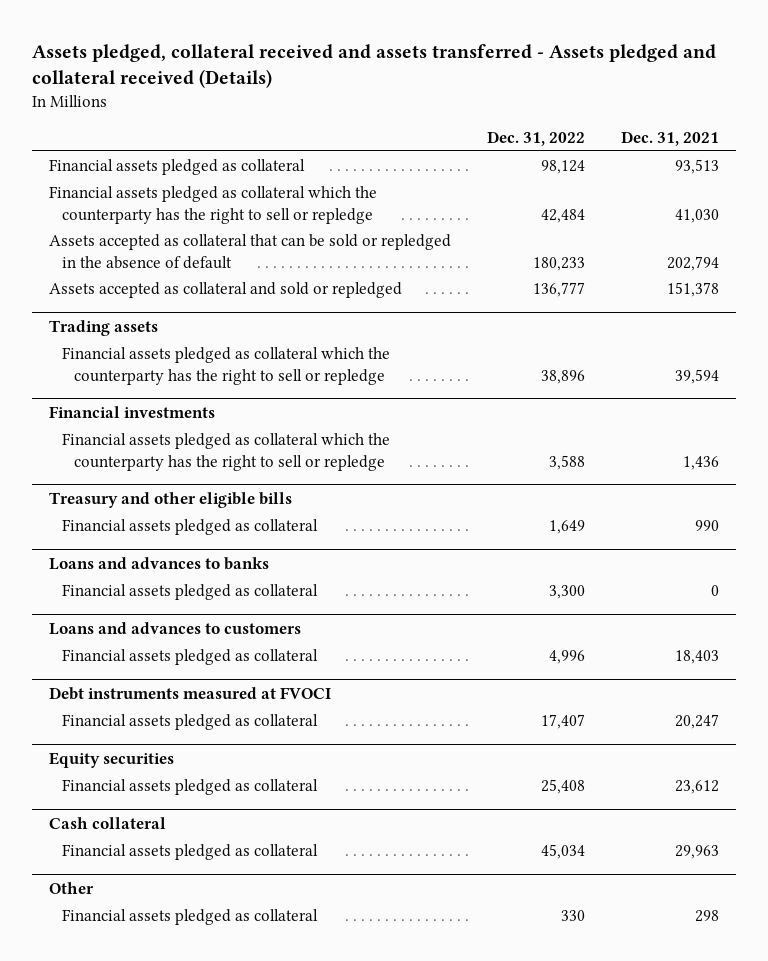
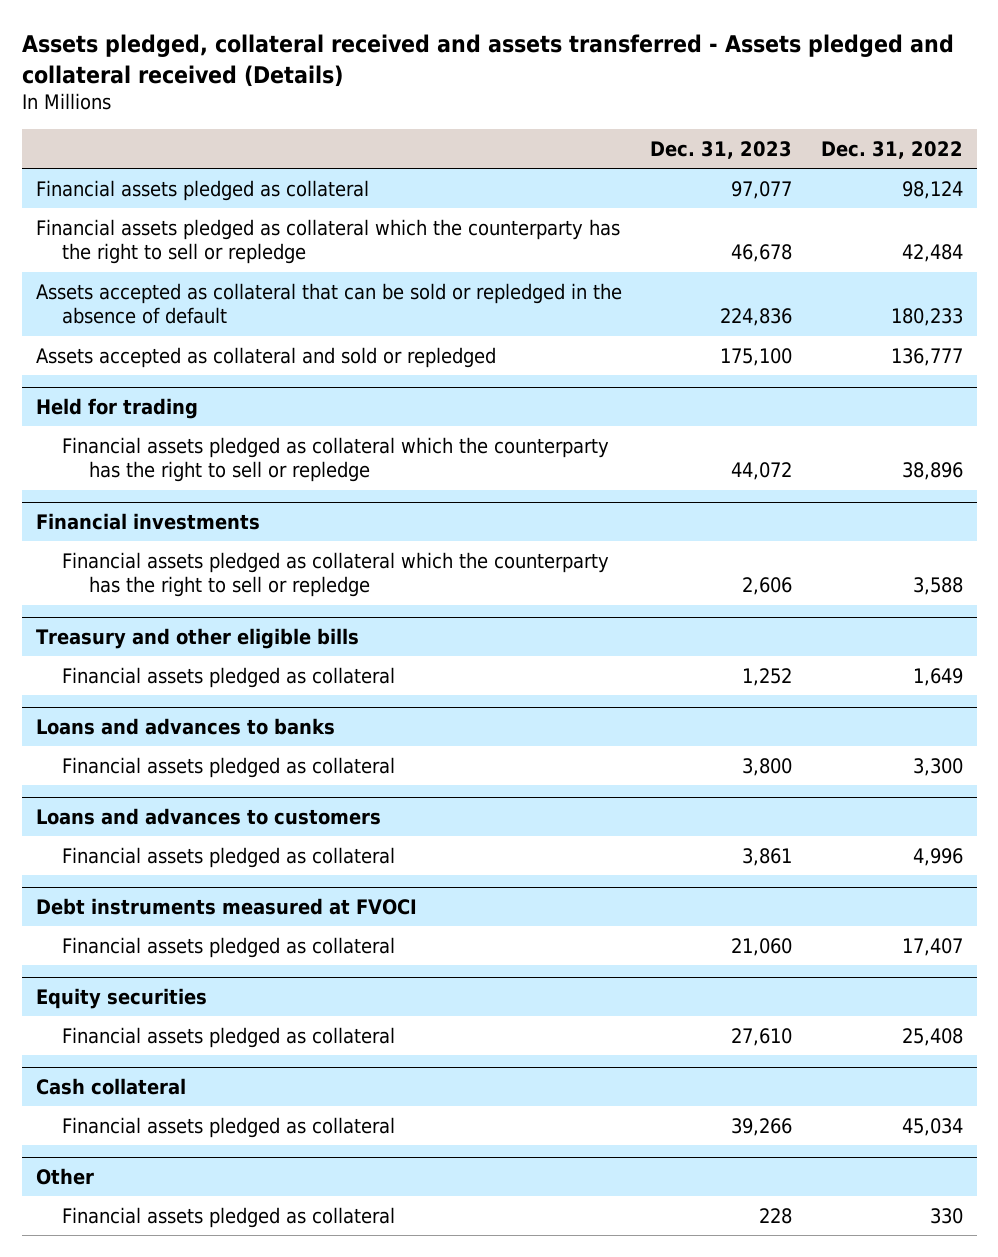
- | Dec. 31, 2022 | Dec. 31, 2021
+ | Dec. 31, 2023 | Dec. 31, 2022
- Trading assets
+ Held for trading

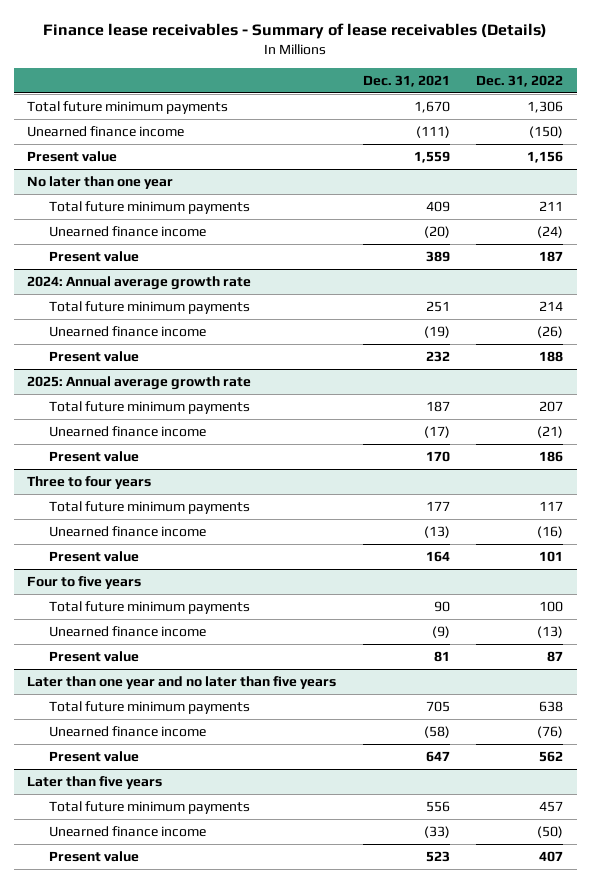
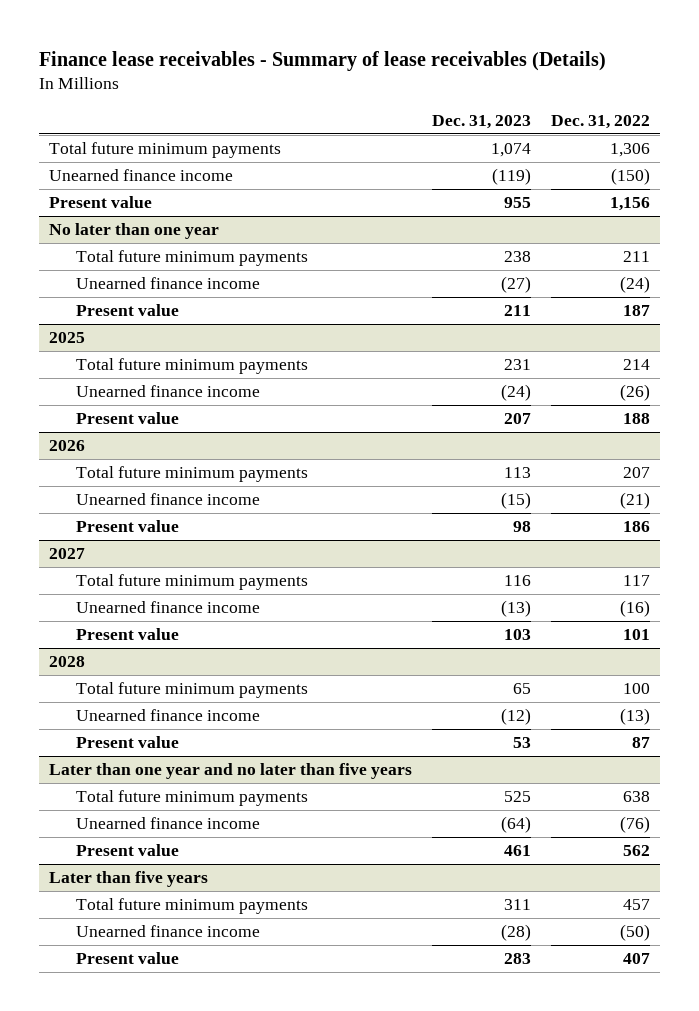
- | Dec. 31, 2021 | Dec. 31, 2022
+ | Dec. 31, 2023 | Dec. 31, 2022
- 2024: Annual average growth rate
+ 2025
- 2025: Annual average growth rate
+ 2026
- Three to four years
+ 2027
- Four to five years
+ 2028

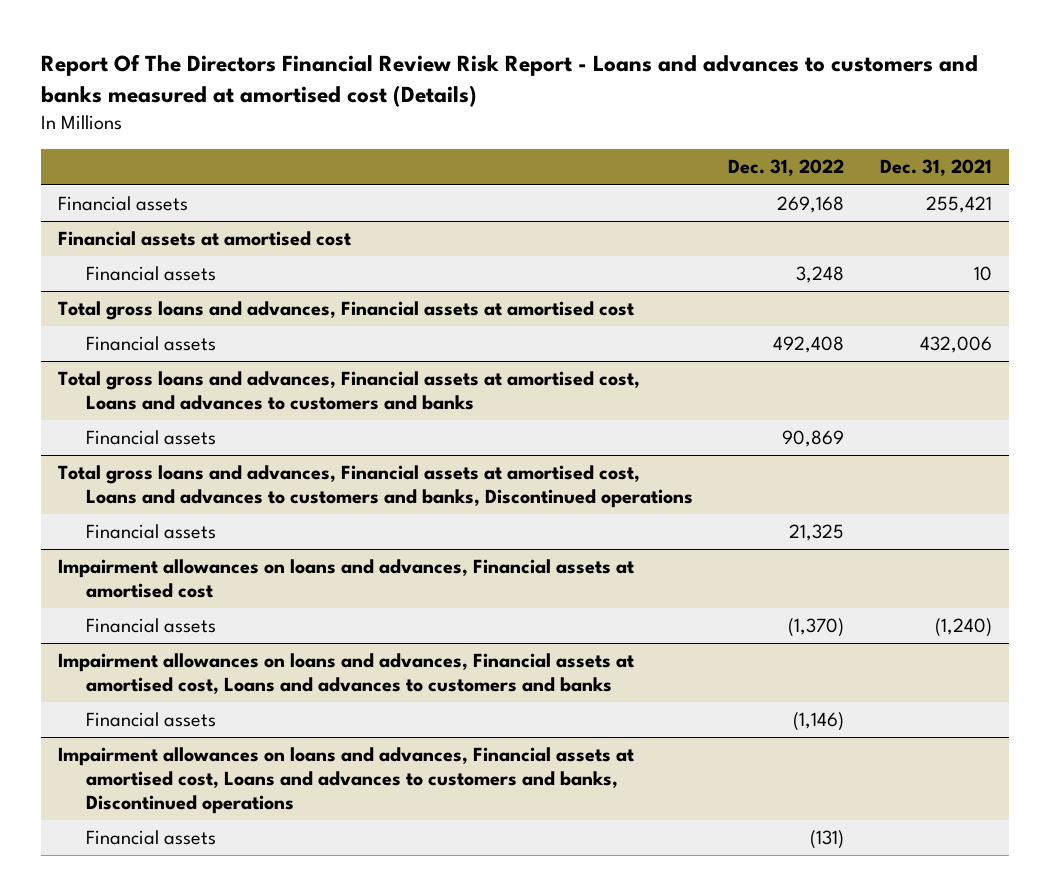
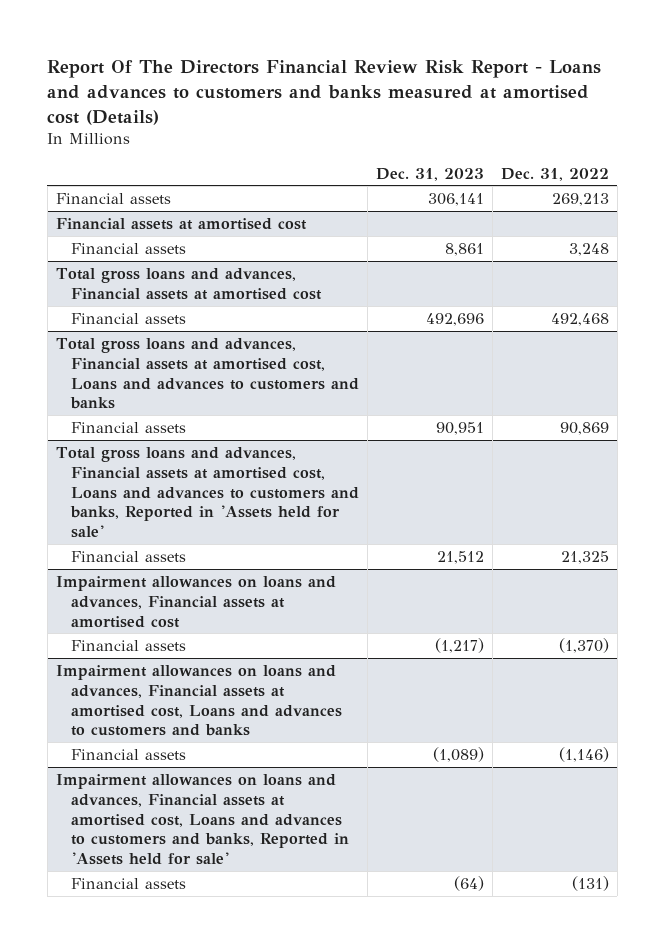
- | Dec. 31, 2022 | Dec. 31, 2021
+ | Dec. 31, 2023 | Dec. 31, 2022
- Financial assets | 269,168 | 255,421
+ Financial assets | 306,141 | 269,213
@ Total gross loans and advances, Financial assets at amortised cost
- Financial assets | 492,408 | 432,006
+ Financial assets | 492,696 | 492,468
- Total gross loans and advances, Financial assets at amortised cost, Loans and advances to customers and banks, Discontinued operations
+ Total gross loans and advances, Financial assets at amortised cost, Loans and advances to customers and banks, Reported in 'Assets held for sale'
- Impairment allowances on loans and advances, Financial assets at amortised cost, Loans and advances to customers and banks, Discontinued operations
+ Impairment allowances on loans and advances, Financial assets at amortised cost, Loans and advances to customers and banks, Reported in 'Assets held for sale'

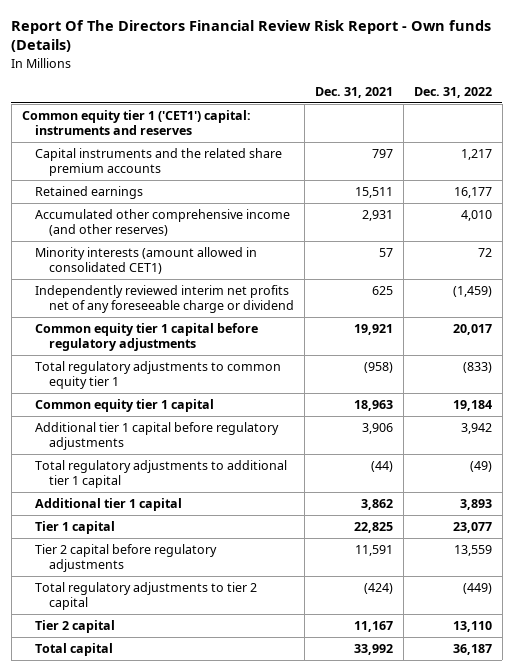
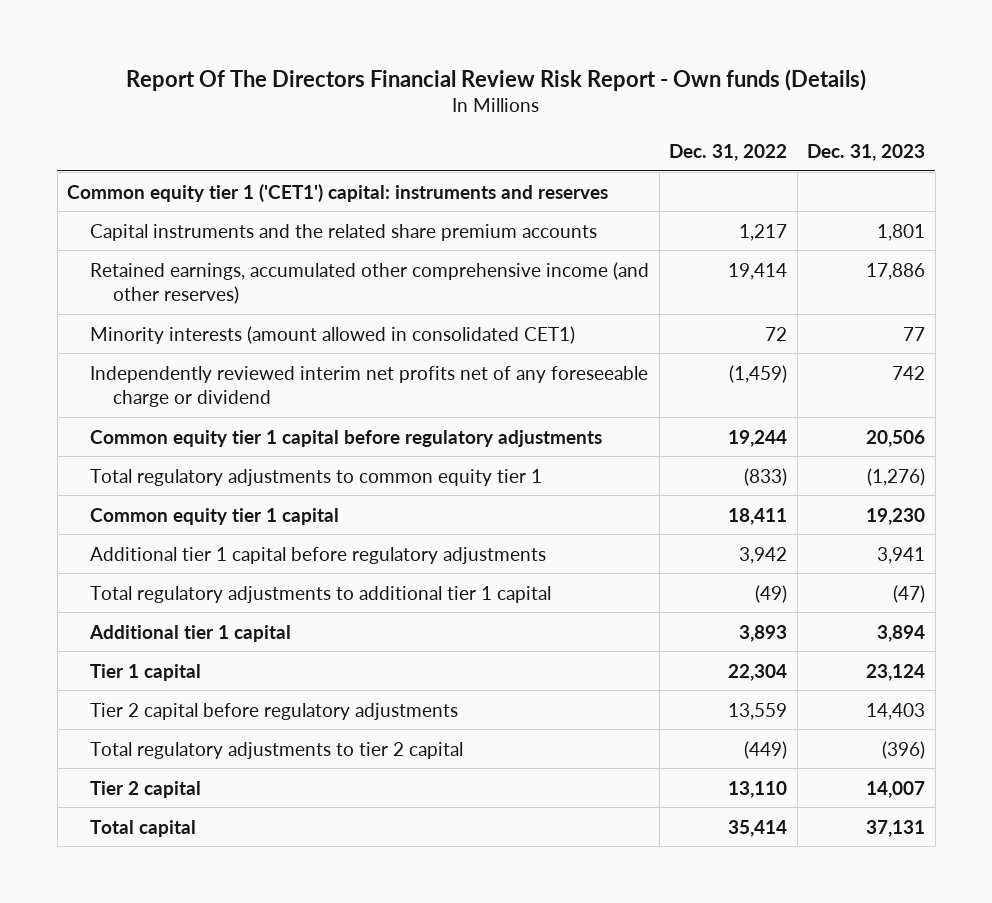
- | Dec. 31, 2021 | Dec. 31, 2022
+ | Dec. 31, 2022 | Dec. 31, 2023
- Retained earnings | 15,511 | 16,177
- Accumulated other comprehensive income (and other reserves) | 2,931 | 4,010
+ Retained earnings, accumulated other comprehensive income (and other reserves) | 19,414 | 17,886
- Common equity tier 1 capital before regulatory adjustments | 19,921 | 20,017
+ Common equity tier 1 capital before regulatory adjustments | 19,244 | 20,506
- Common equity tier 1 capital | 18,963 | 19,184
+ Common equity tier 1 capital | 18,411 | 19,230
- Tier 1 capital | 22,825 | 23,077
+ Tier 1 capital | 22,304 | 23,124
- Total capital | 33,992 | 36,187
+ Total capital | 35,414 | 37,131

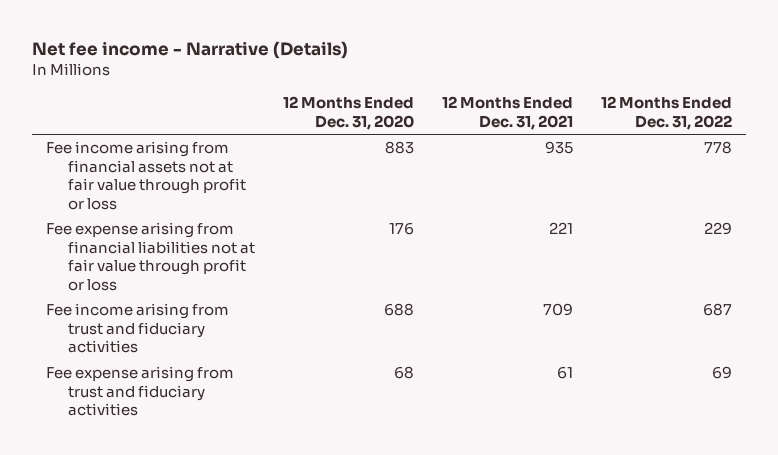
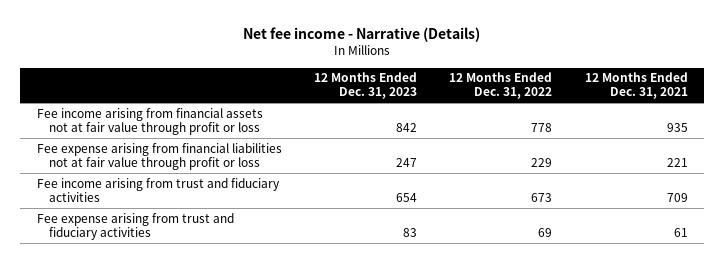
- | 12 Months Ended Dec. 31, 2020 | 12 Months Ended Dec. 31, 2021 | 12 Months Ended Dec. 31, 2022
+ | 12 Months Ended Dec. 31, 2023 | 12 Months Ended Dec. 31, 2022 | 12 Months Ended Dec. 31, 2021
- Fee income arising from trust and fiduciary activities | 688 | 709 | 687
+ Fee income arising from trust and fiduciary activities | 654 | 673 | 709

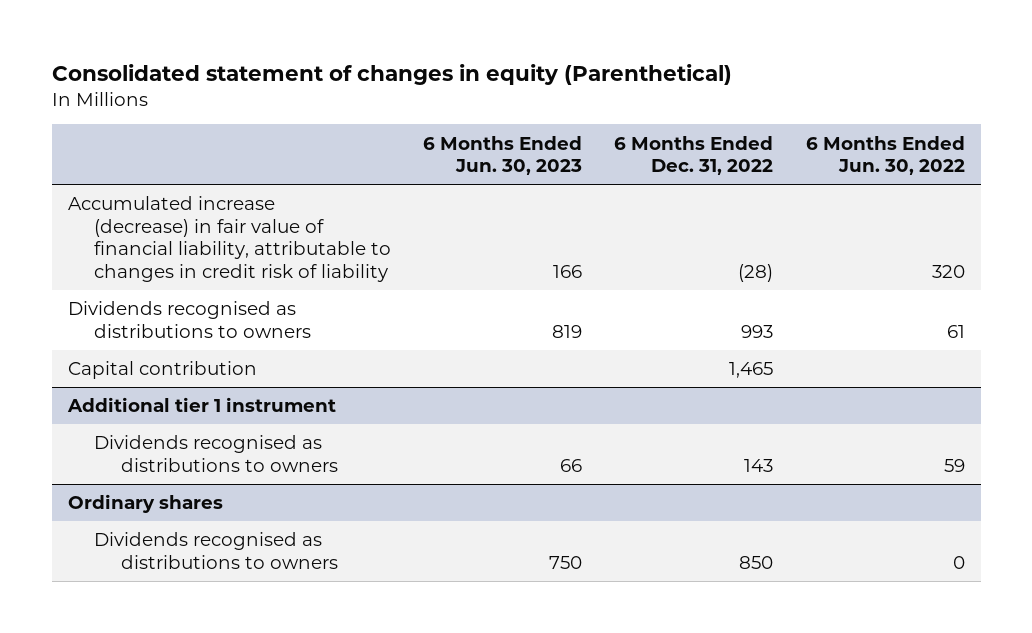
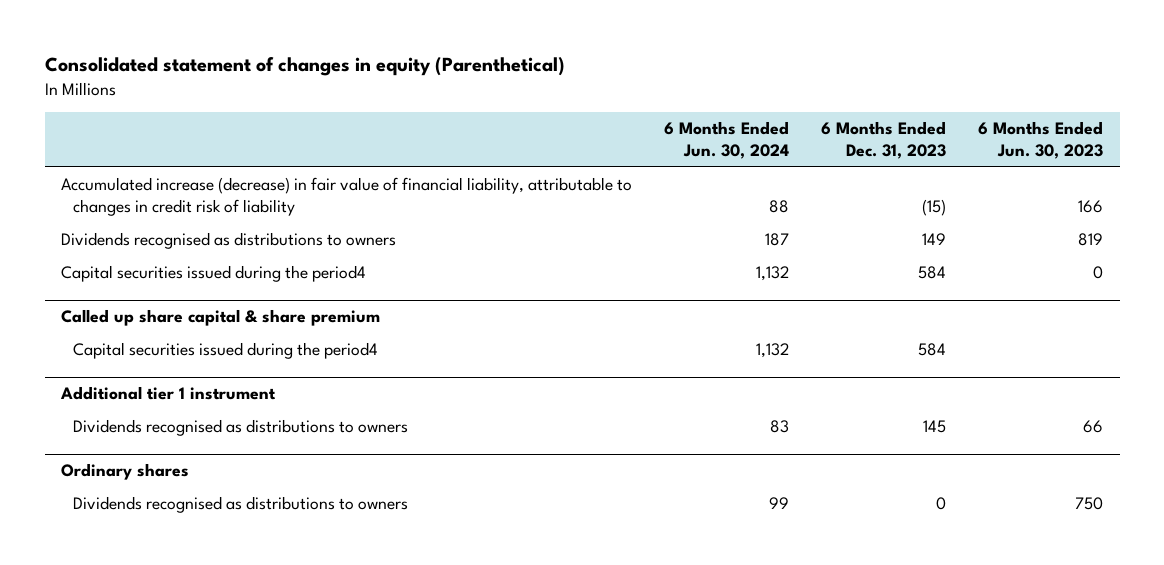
- | 6 Months Ended Jun. 30, 2023 | 6 Months Ended Dec. 31, 2022 | 6 Months Ended Jun. 30, 2022
+ | 6 Months Ended Jun. 30, 2024 | 6 Months Ended Dec. 31, 2023 | 6 Months Ended Jun. 30, 2023
- Capital contribution | | 1,465 |
+ Capital securities issued during the period4 | 1,132 | 584 | 0
+ Called up share capital & share premium
+ Capital securities issued during the period4 | 1,132 | 584 |

